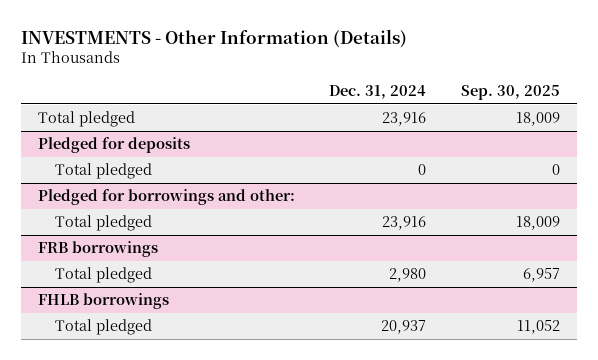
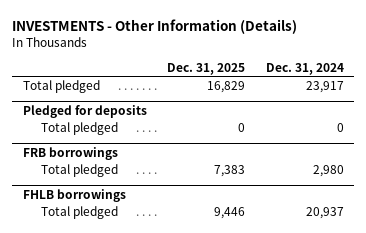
- | Dec. 31, 2024 | Sep. 30, 2025
+ | Dec. 31, 2025 | Dec. 31, 2024
- Total pledged | 23,916 | 18,009
+ Total pledged | 16,829 | 23,917
- Pledged for borrowings and other:
- Total pledged | 23,916 | 18,009

